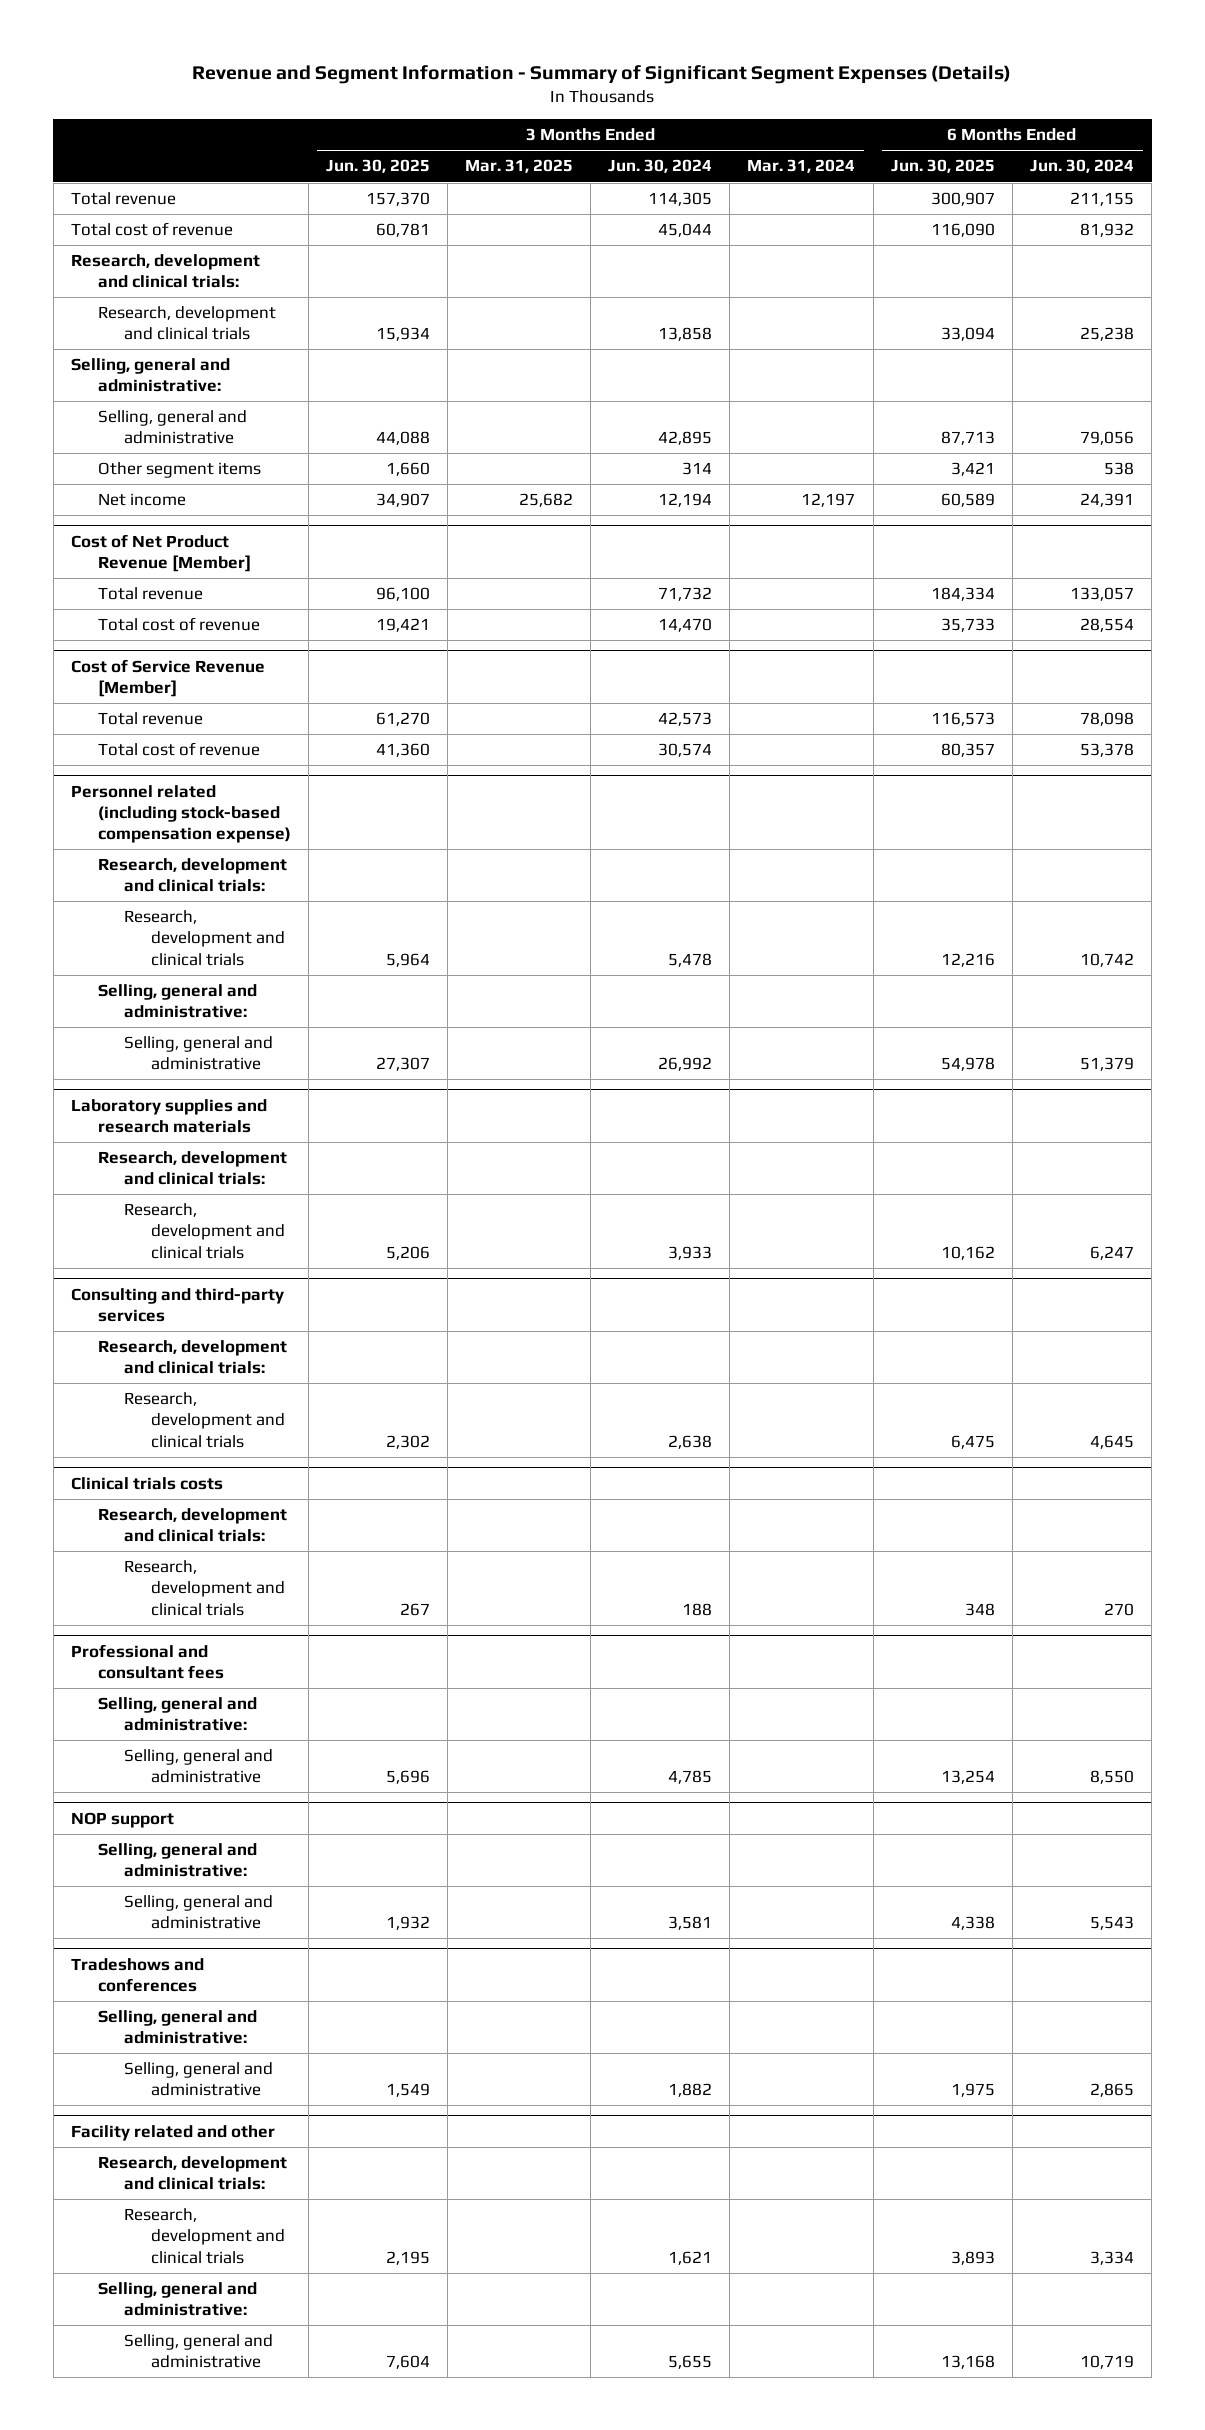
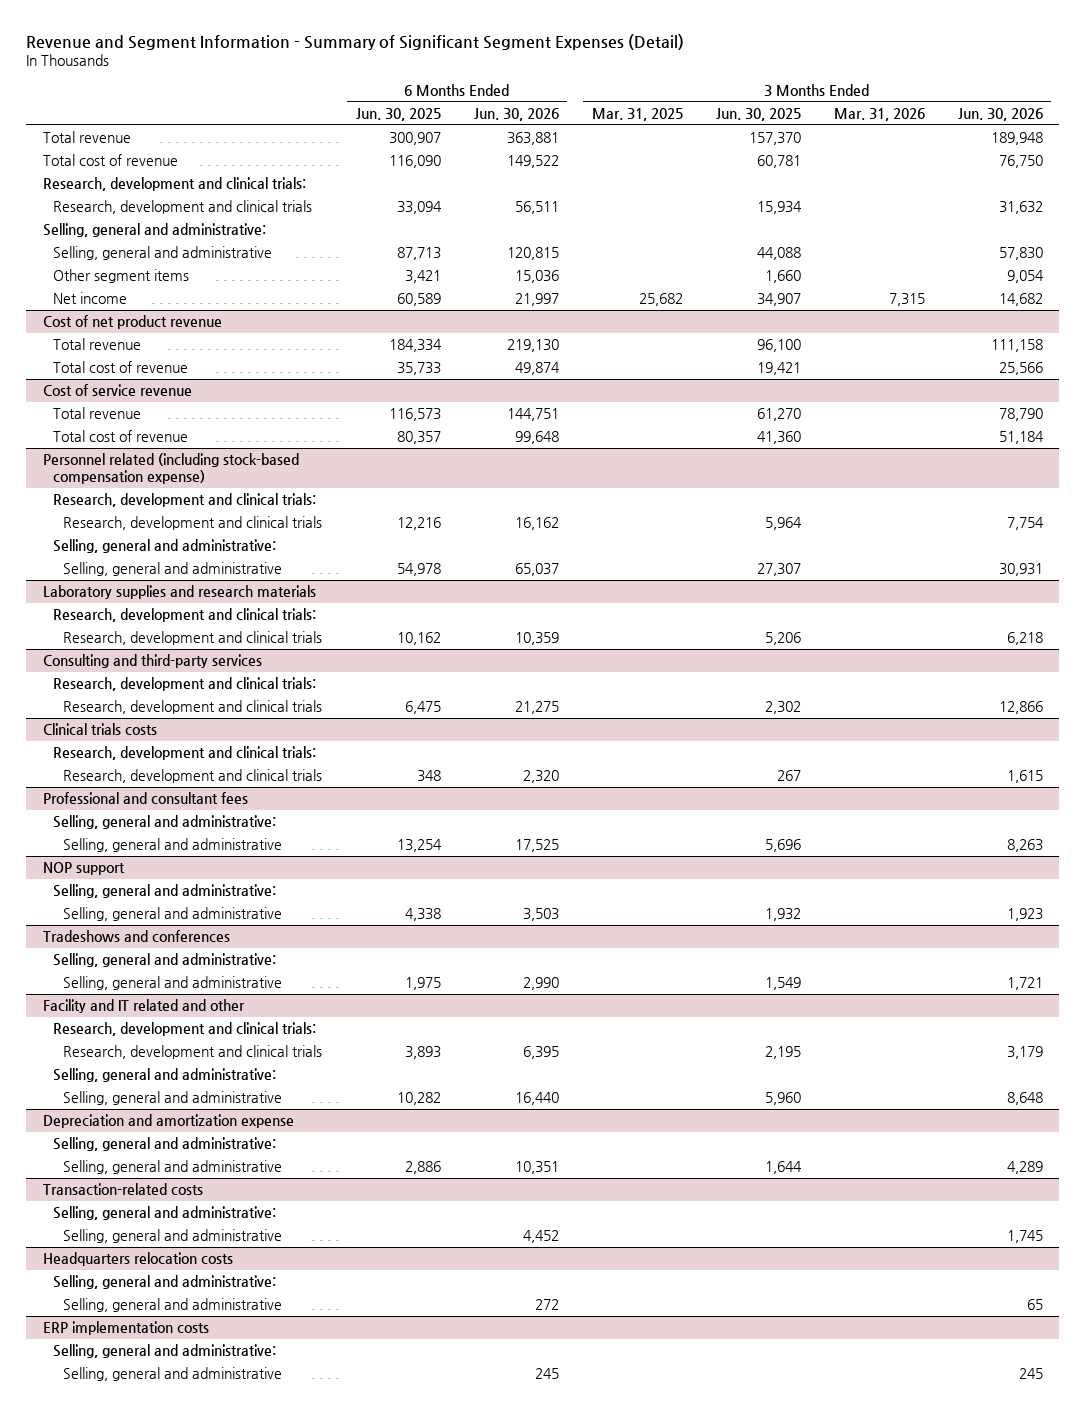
- Revenue and Segment Information - Summary of Significant Segment Expenses (Details)
+ Revenue and Segment Information - Summary of Significant Segment Expenses (Detail)
- | 3 Months Ended Jun. 30, 2025 | 3 Months Ended Mar. 31, 2025 | 3 Months Ended Jun. 30, 2024 | 3 Months Ended Mar. 31, 2024 | 6 Months Ended Jun. 30, 2025 | 6 Months Ended Jun. 30, 2024
+ | 6 Months Ended Jun. 30, 2025 | 6 Months Ended Jun. 30, 2026 | 3 Months Ended Mar. 31, 2025 | 3 Months Ended Jun. 30, 2025 | 3 Months Ended Mar. 31, 2026 | 3 Months Ended Jun. 30, 2026
- Cost of Net Product Revenue [Member]
+ Cost of net product revenue
- Cost of Service Revenue [Member]
+ Cost of service revenue
- Facility related and other
+ Facility and IT related and other
- Selling, general and administrative | 7,604 | | 5,655 | | 13,168 | 10,719
+ Selling, general and administrative | 10,282 | 16,440 | | 5,960 | | 8,648
+ Depreciation and amortization expense
+ Selling, general and administrative:
+ Selling, general and administrative | 2,886 | 10,351 | | 1,644 | | 4,289
+ Transaction-related costs
+ Selling, general and administrative:
+ Selling, general and administrative | | 4,452 | | | | 1,745
+ Headquarters relocation costs
+ Selling, general and administrative:
+ Selling, general and administrative | | 272 | | | | 65
+ ERP implementation costs
+ Selling, general and administrative:
+ Selling, general and administrative | | 245 | | | | 245

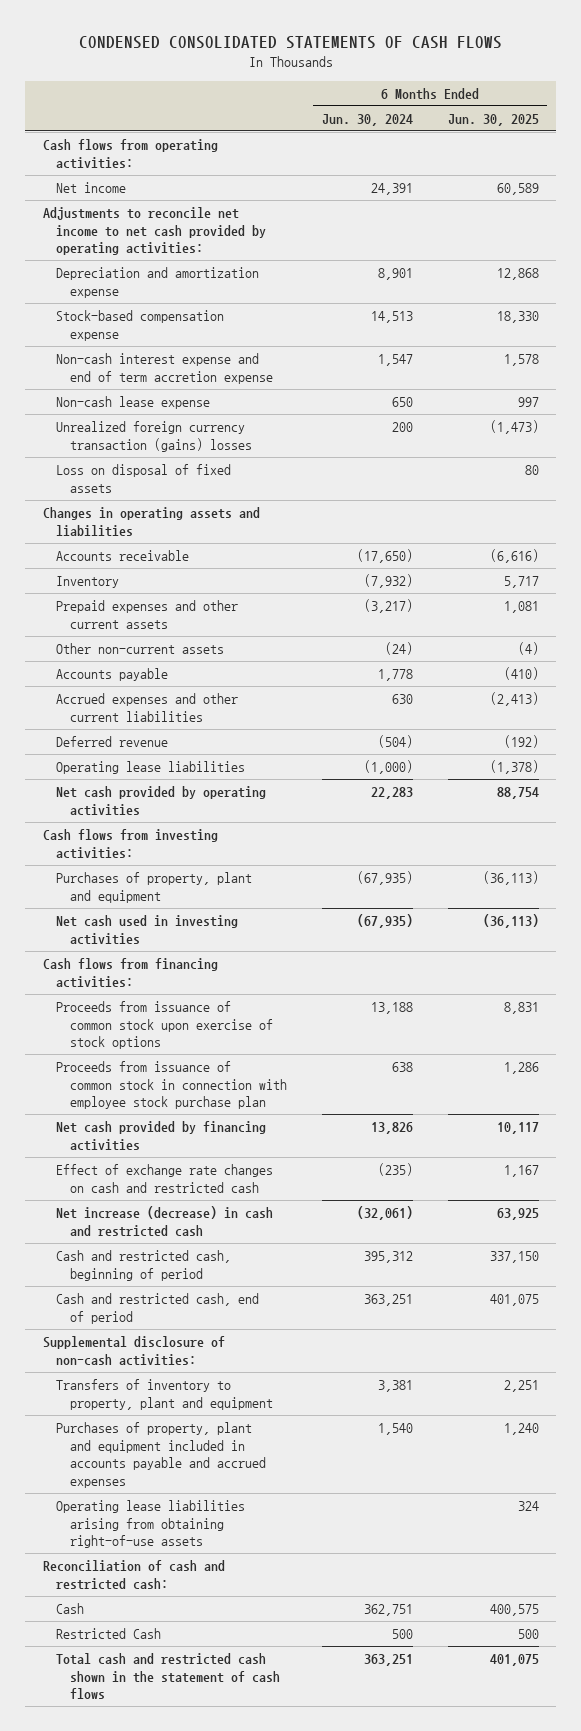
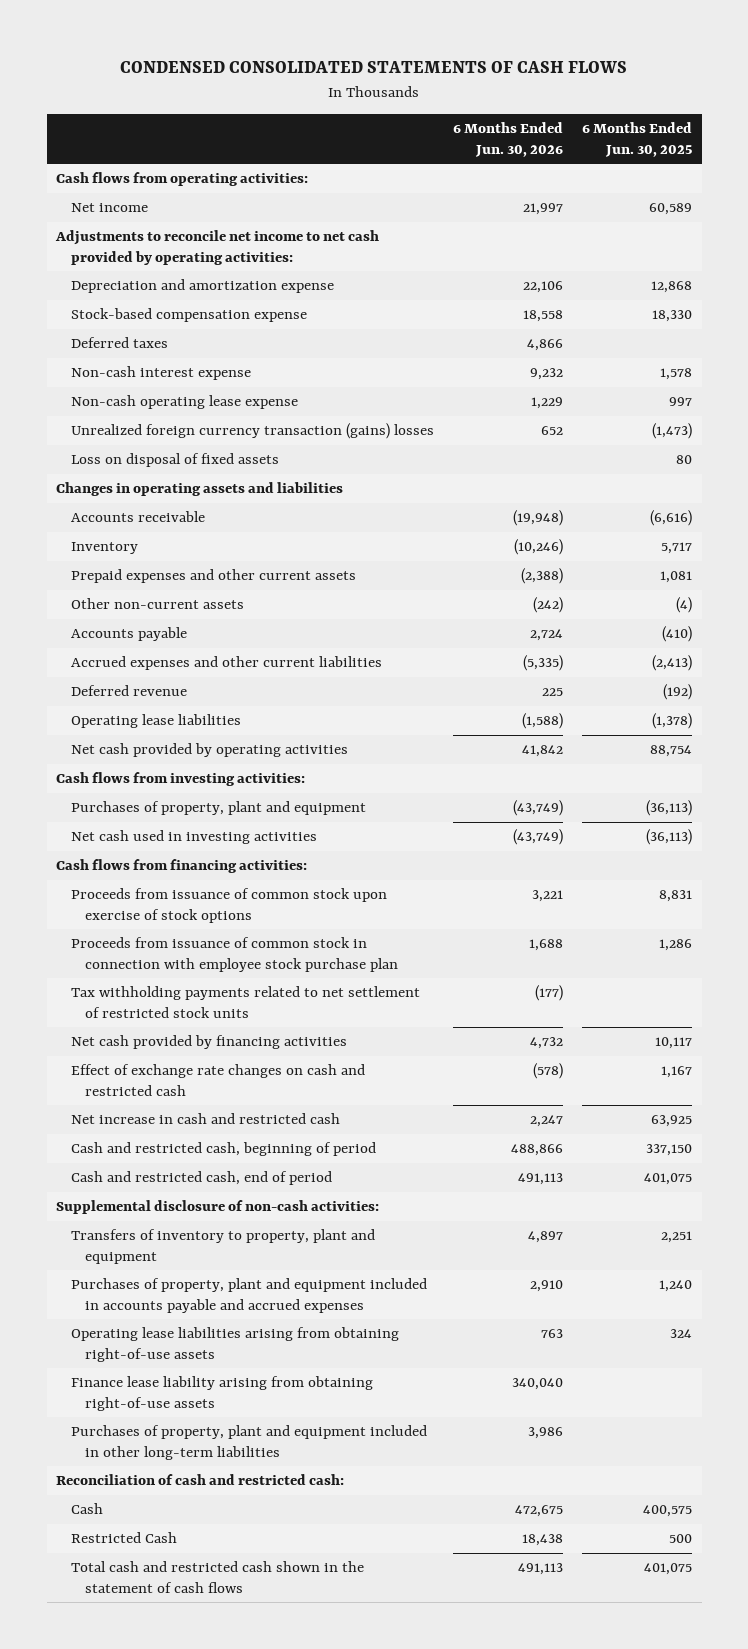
- | 6 Months Ended Jun. 30, 2024 | 6 Months Ended Jun. 30, 2025
+ | 6 Months Ended Jun. 30, 2026 | 6 Months Ended Jun. 30, 2025
- Non-cash interest expense and end of term accretion expense | 1,547 | 1,578
- Non-cash lease expense | 650 | 997
+ Deferred taxes | 4,866 |
+ Non-cash interest expense | 9,232 | 1,578
+ Non-cash operating lease expense | 1,229 | 997
+ Tax withholding payments related to net settlement of restricted stock units | (177) |
- Net increase (decrease) in cash and restricted cash | (32,061) | 63,925
+ Net increase in cash and restricted cash | 2,247 | 63,925
+ Finance lease liability arising from obtaining right-of-use assets | 340,040 |
+ Purchases of property, plant and equipment included in other long-term liabilities | 3,986 |

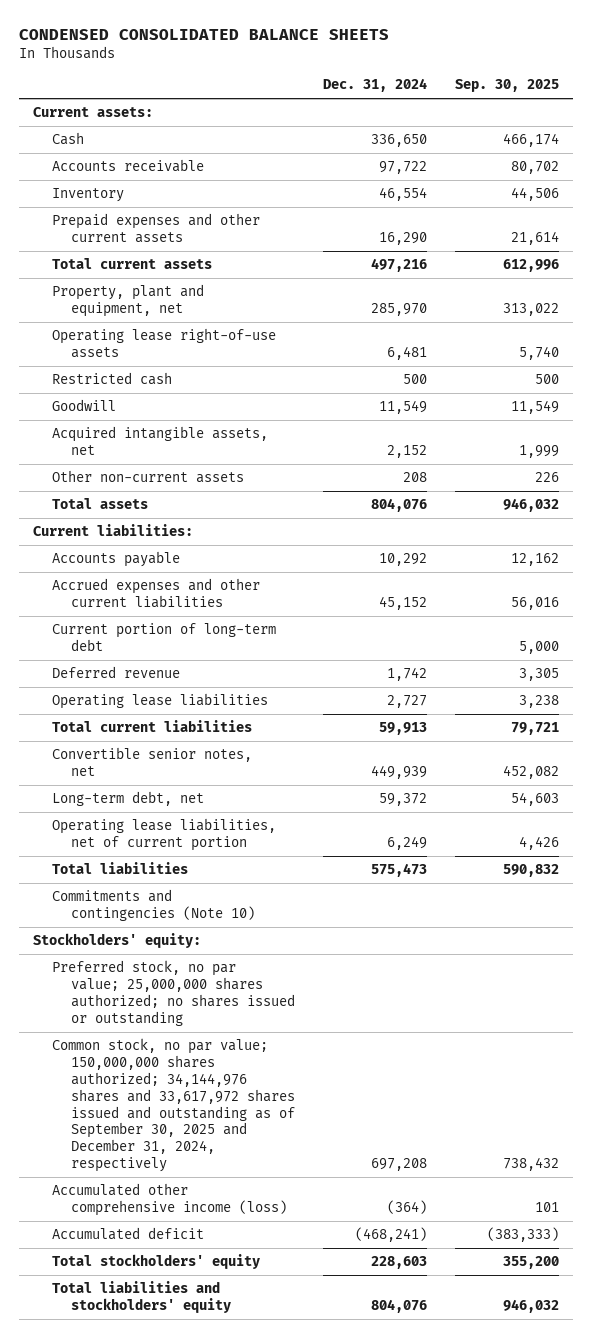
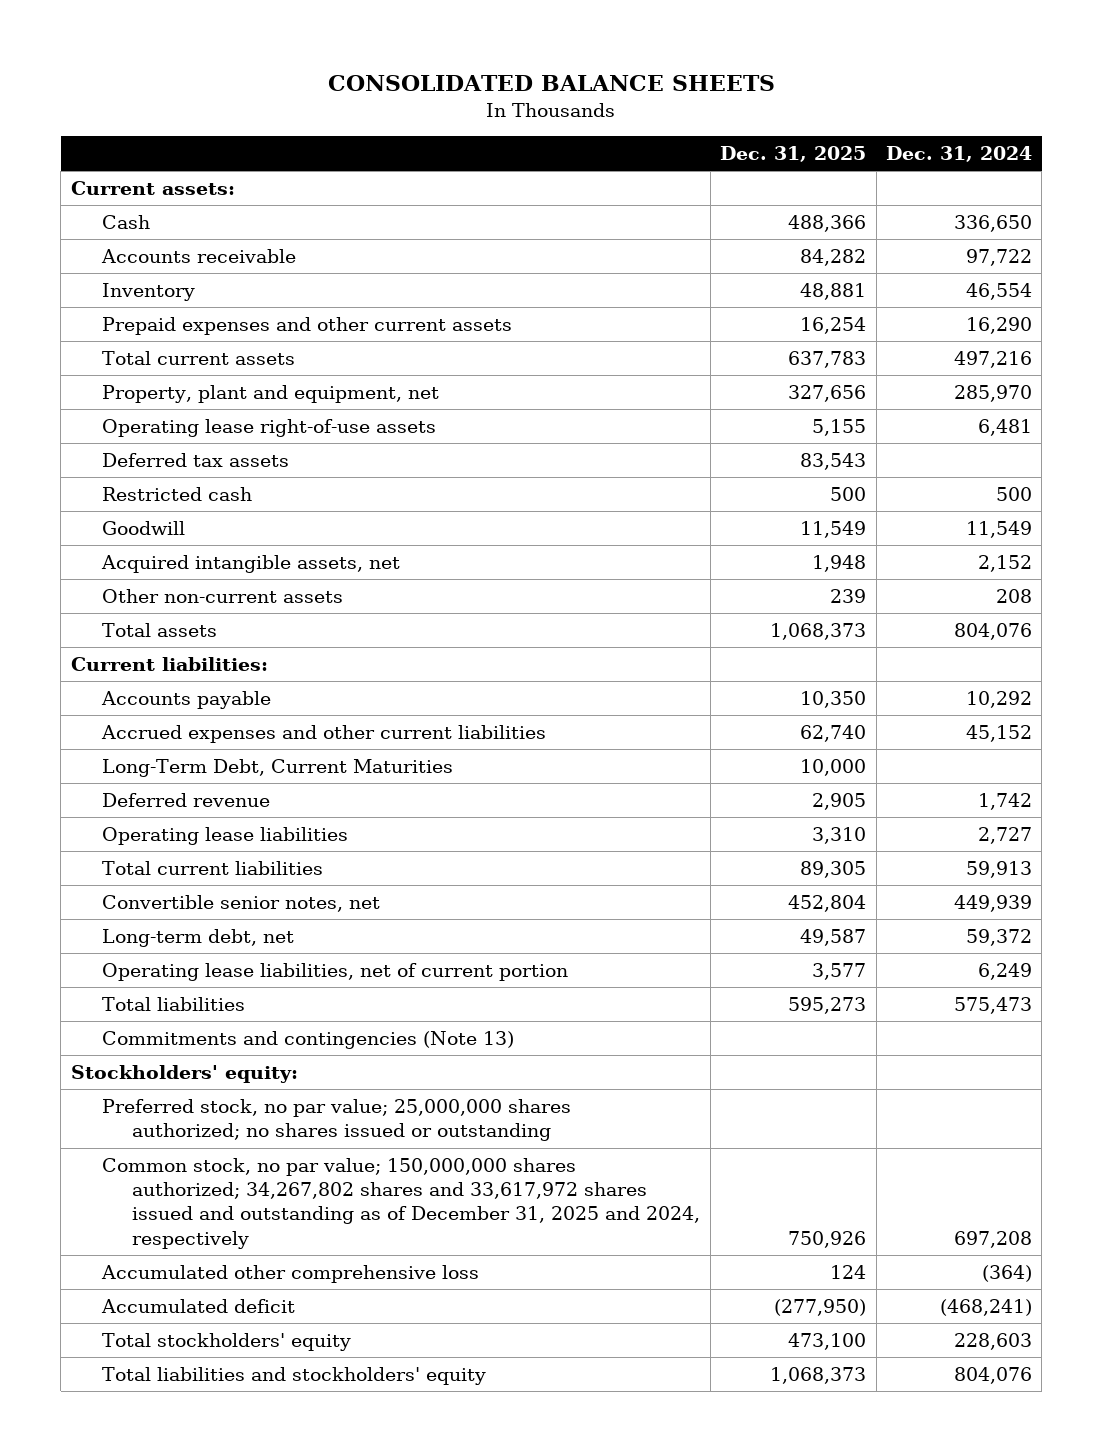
- CONDENSED CONSOLIDATED BALANCE SHEETS
+ CONSOLIDATED BALANCE SHEETS
- | Dec. 31, 2024 | Sep. 30, 2025
+ | Dec. 31, 2025 | Dec. 31, 2024
+ Deferred tax assets | 83,543 |
- Current portion of long-term debt | | 5,000
+ Long-Term Debt, Current Maturities | 10,000 |
- Commitments and contingencies (Note 10)
+ Commitments and contingencies (Note 13)
- Common stock, no par value; 150,000,000 shares authorized; 34,144,976 shares and 33,617,972 shares issued and outstanding as of September 30, 2025 and December 31, 2024, respectively | 697,208 | 738,432
- Accumulated other comprehensive income (loss) | (364) | 101
+ Common stock, no par value; 150,000,000 shares authorized; 34,267,802 shares and 33,617,972 shares issued and outstanding as of December 31, 2025 and 2024, respectively | 750,926 | 697,208
+ Accumulated other comprehensive loss | 124 | (364)

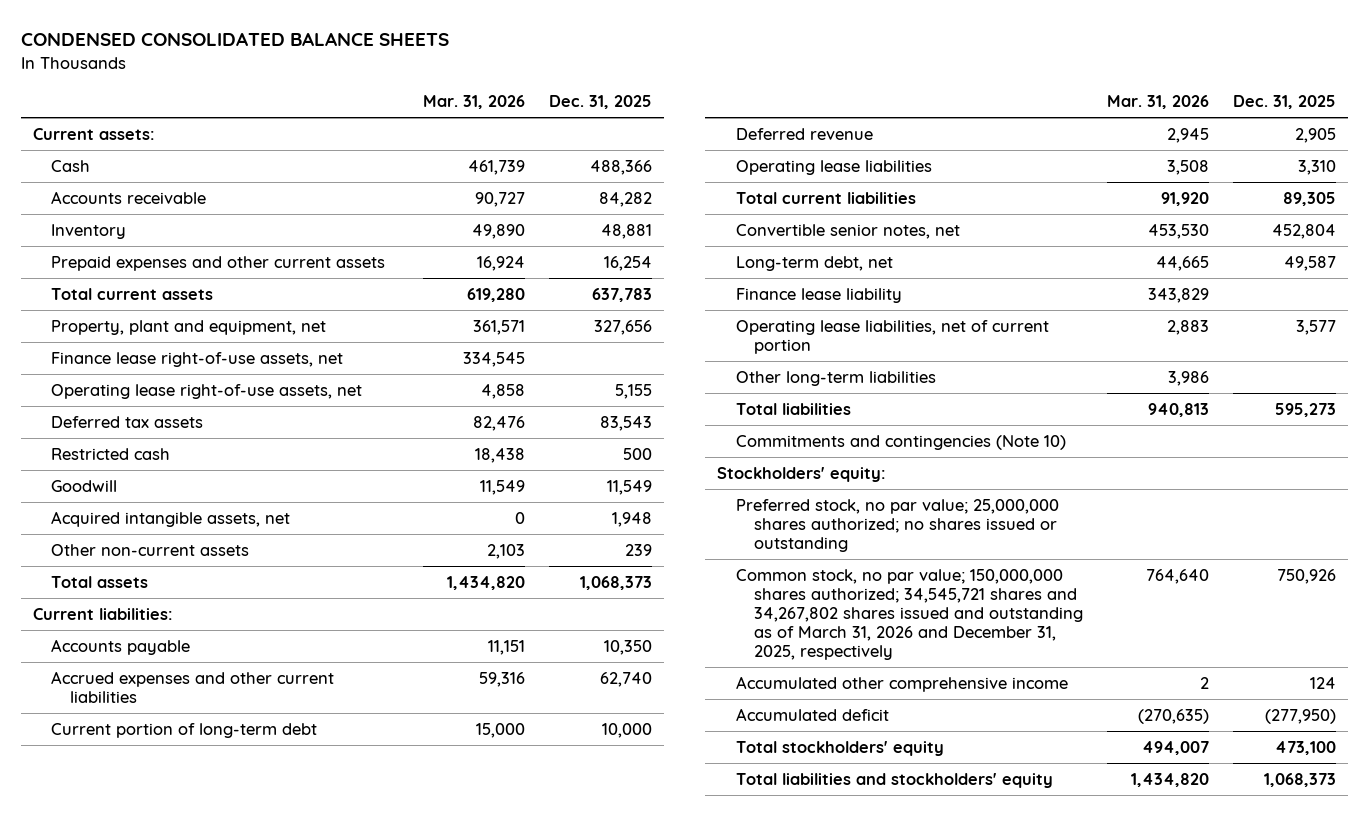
- CONSOLIDATED BALANCE SHEETS
+ CONDENSED CONSOLIDATED BALANCE SHEETS
- | Dec. 31, 2025 | Dec. 31, 2024
+ | Mar. 31, 2026 | Dec. 31, 2025
- Operating lease right-of-use assets | 5,155 | 6,481
+ Finance lease right-of-use assets, net | 334,545 |
+ Operating lease right-of-use assets, net | 4,858 | 5,155
- Long-Term Debt, Current Maturities | 10,000 |
+ Current portion of long-term debt | 15,000 | 10,000
+ Finance lease liability | 343,829 |
+ Other long-term liabilities | 3,986 |
- Commitments and contingencies (Note 13)
+ Commitments and contingencies (Note 10)
- Common stock, no par value; 150,000,000 shares authorized; 34,267,802 shares and 33,617,972 shares issued and outstanding as of December 31, 2025 and 2024, respectively | 750,926 | 697,208
- Accumulated other comprehensive loss | 124 | (364)
+ Common stock, no par value; 150,000,000 shares authorized; 34,545,721 shares and 34,267,802 shares issued and outstanding as of March 31, 2026 and December 31, 2025, respectively | 764,640 | 750,926
+ Accumulated other comprehensive income | 2 | 124

